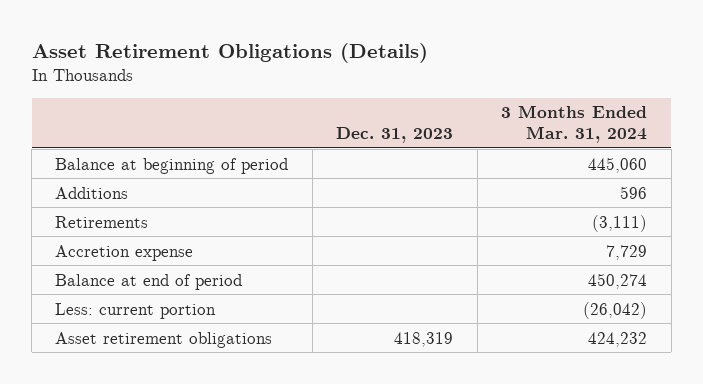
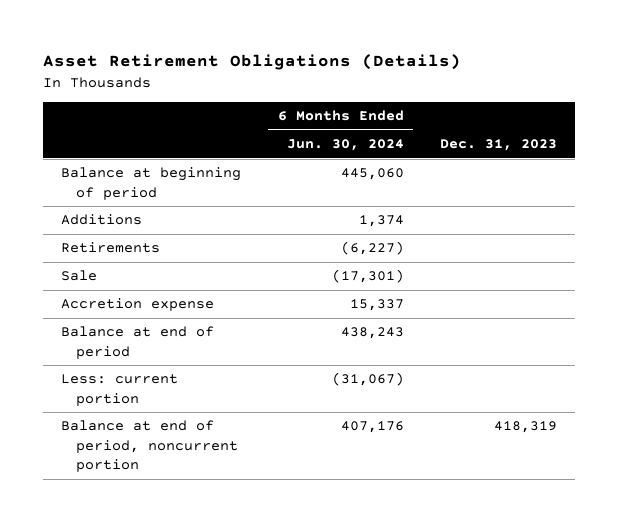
- | Dec. 31, 2023 | 3 Months Ended Mar. 31, 2024
+ | 6 Months Ended Jun. 30, 2024 | Dec. 31, 2023
+ Sale | (17,301) |
- Asset retirement obligations | 418,319 | 424,232
+ Balance at end of period, noncurrent portion | 407,176 | 418,319

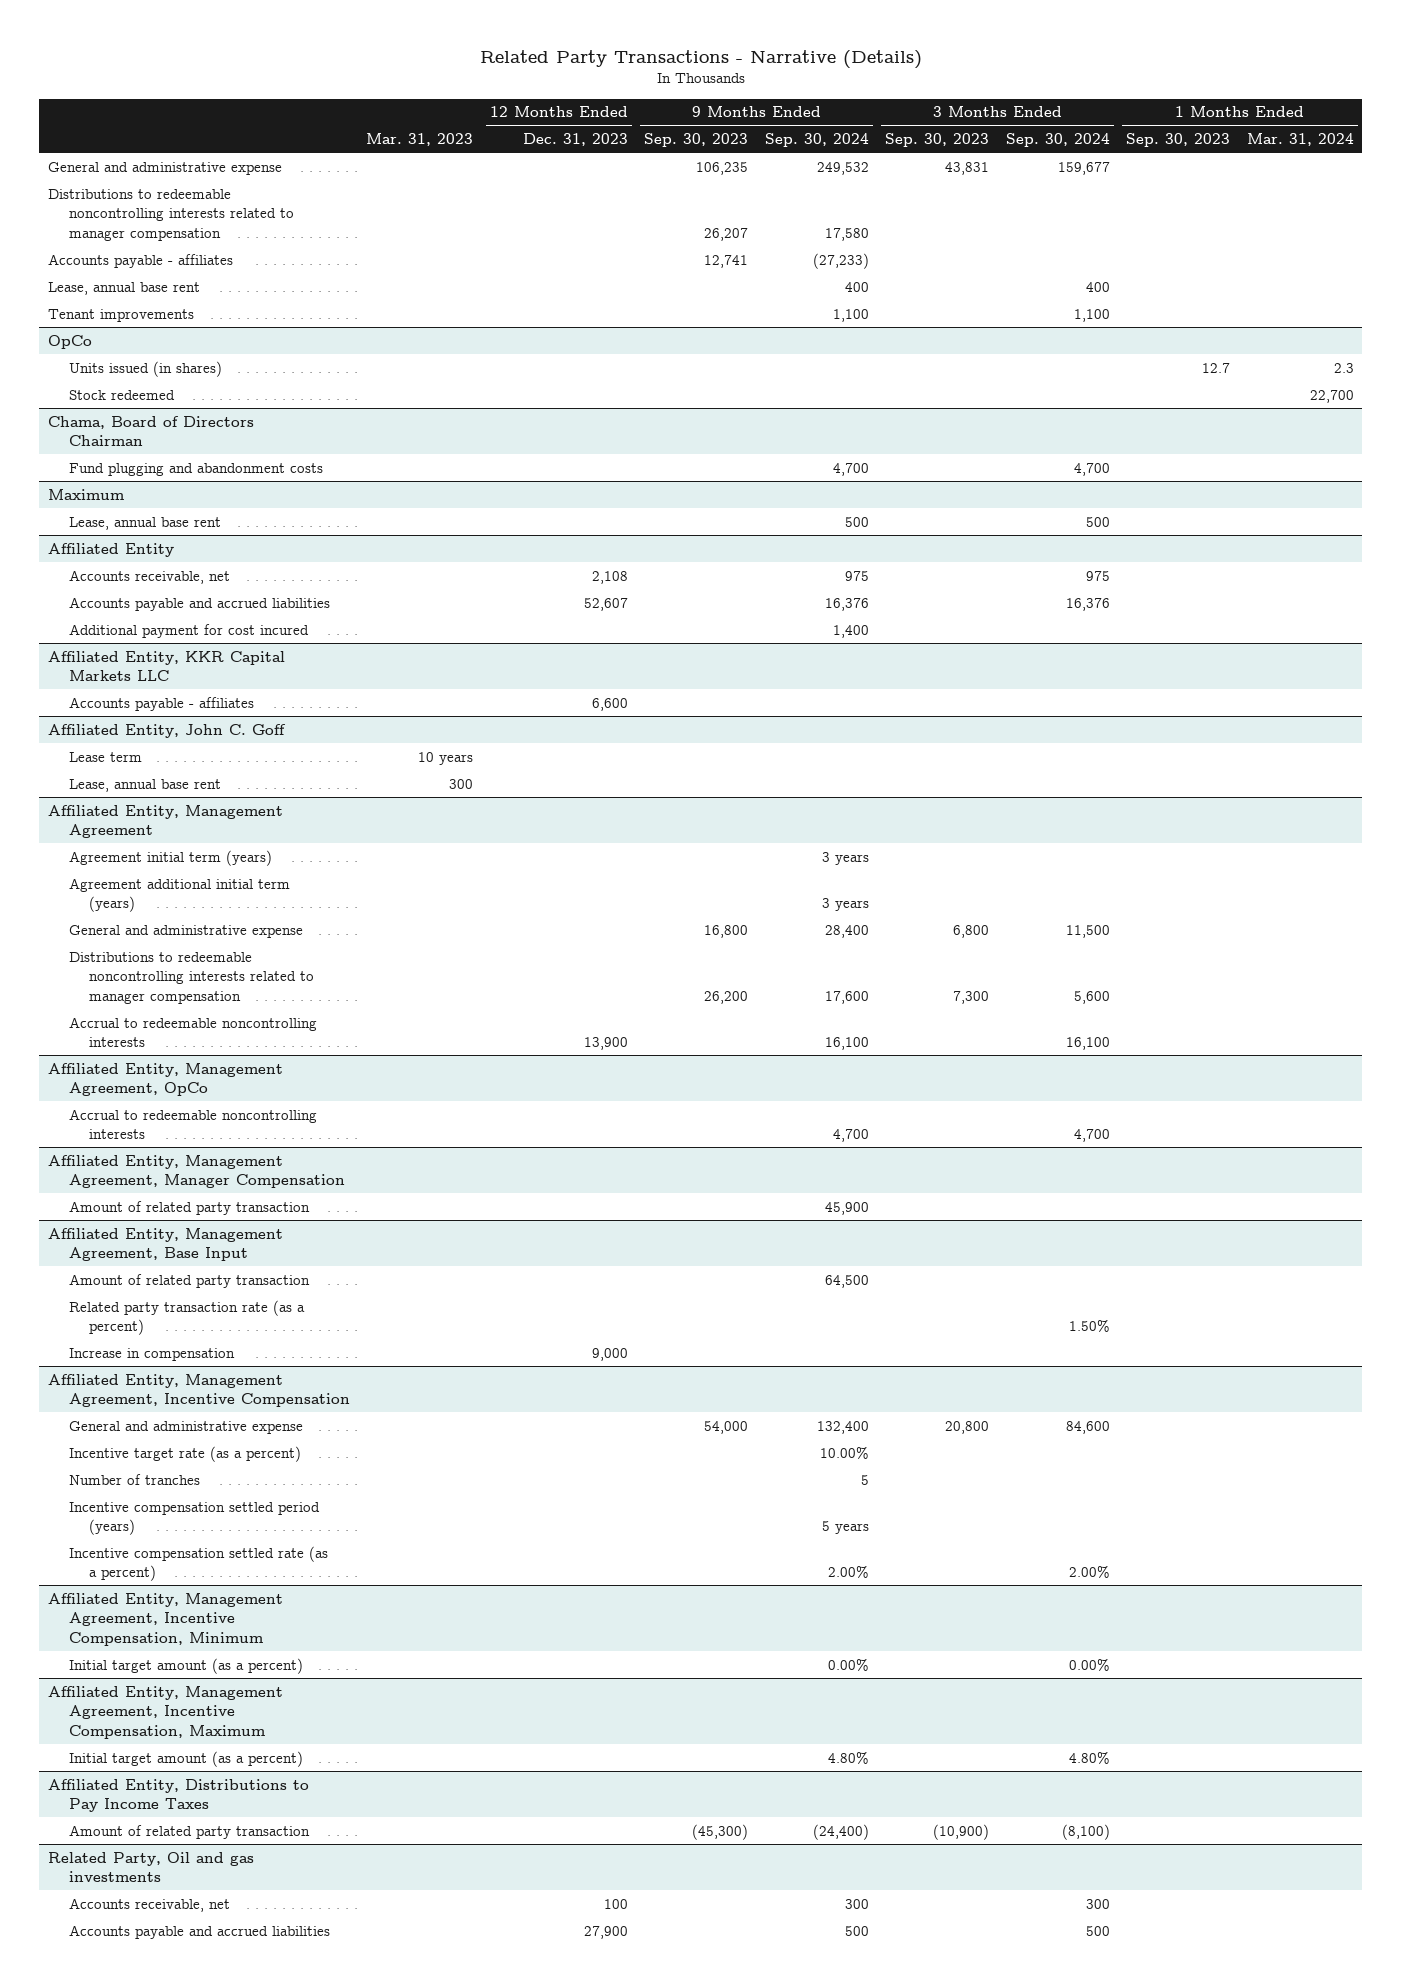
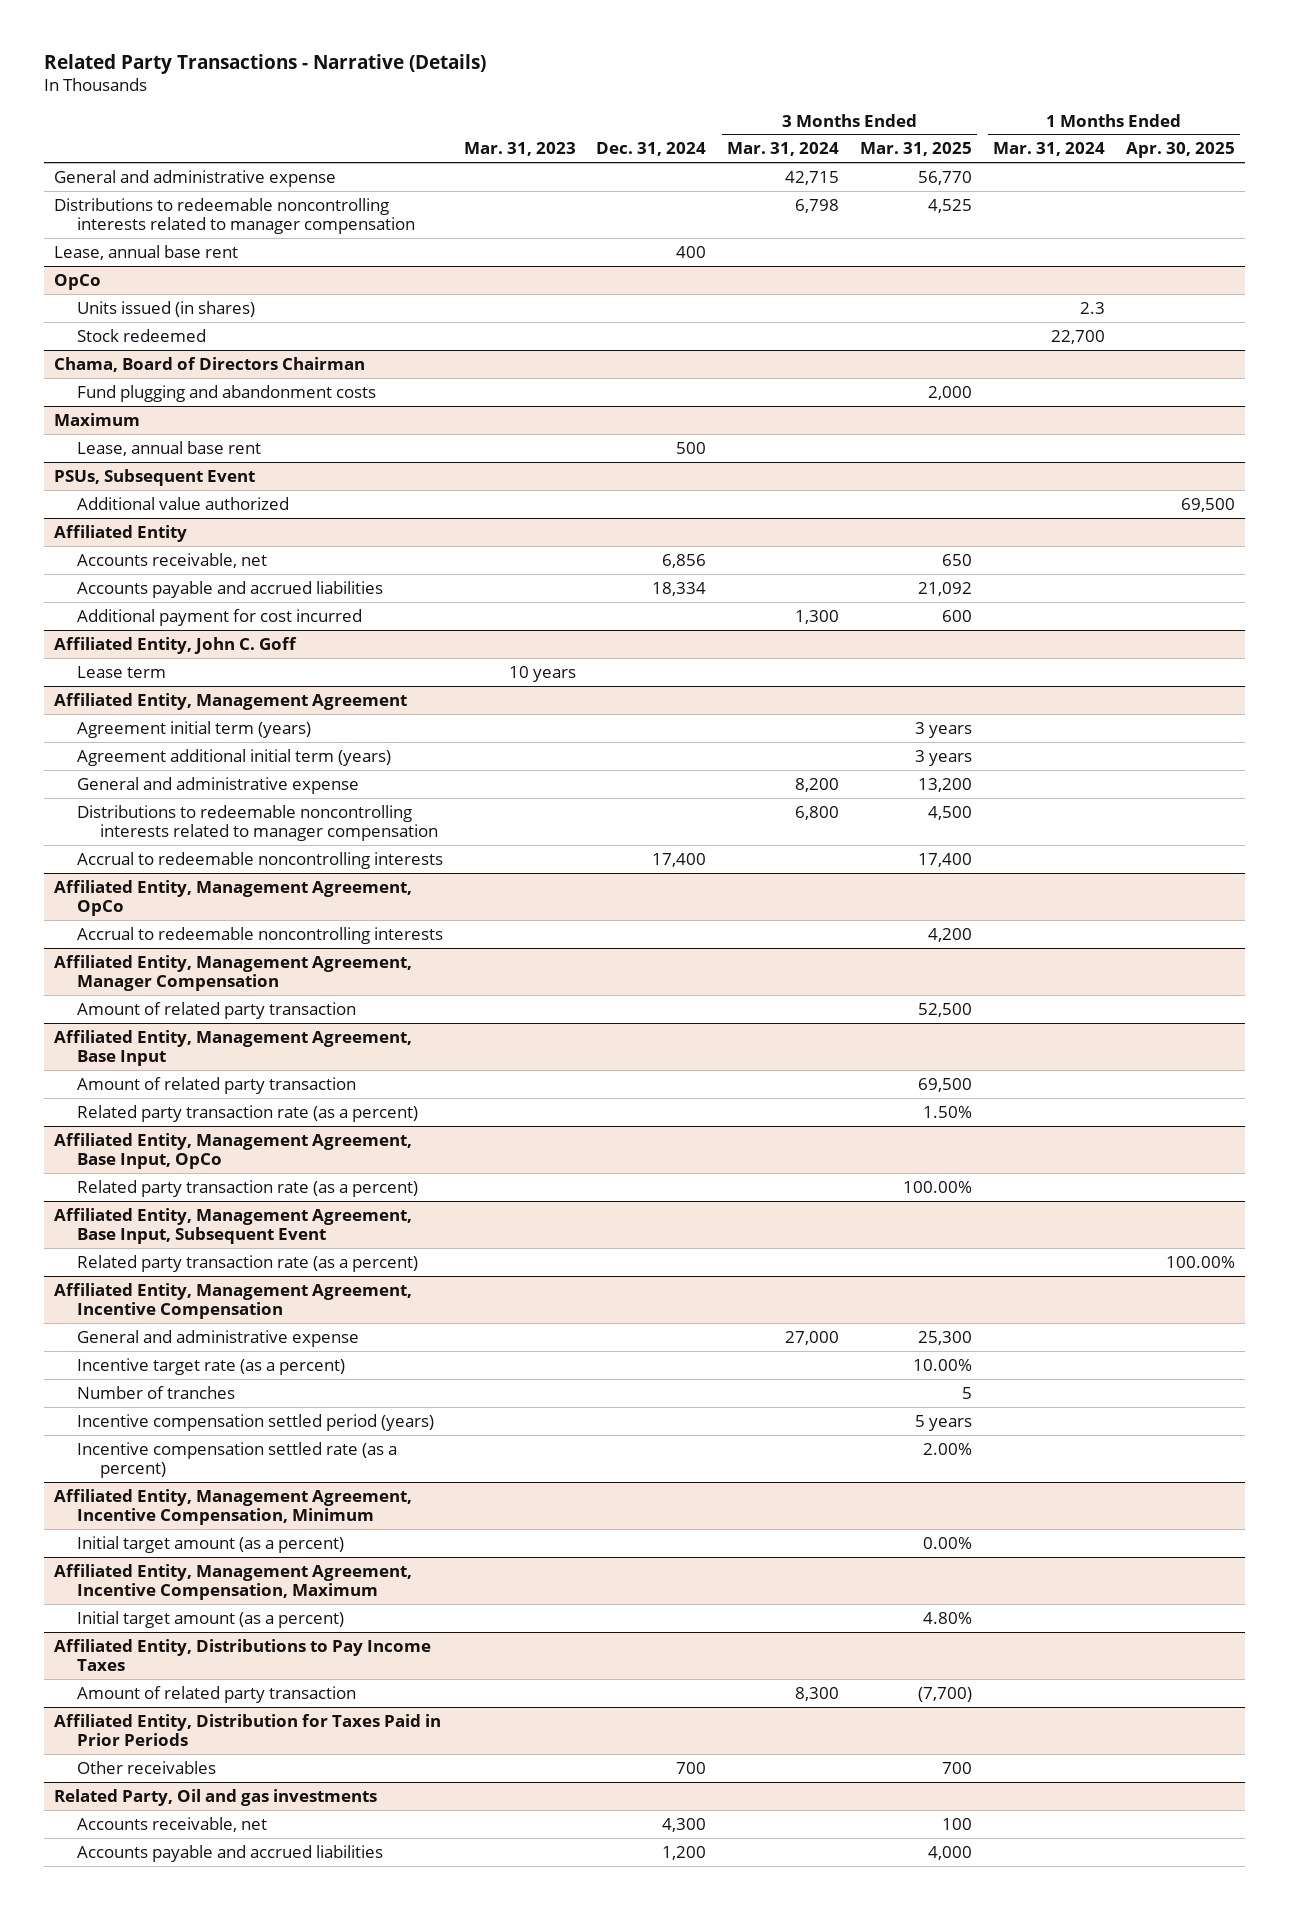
- | Mar. 31, 2023 | 12 Months Ended Dec. 31, 2023 | 9 Months Ended Sep. 30, 2023 | 9 Months Ended Sep. 30, 2024 | 3 Months Ended Sep. 30, 2023 | 3 Months Ended Sep. 30, 2024 | 1 Months Ended Sep. 30, 2023 | 1 Months Ended Mar. 31, 2024
+ | Mar. 31, 2023 | Dec. 31, 2024 | 3 Months Ended Mar. 31, 2024 | 3 Months Ended Mar. 31, 2025 | 1 Months Ended Mar. 31, 2024 | 1 Months Ended Apr. 30, 2025
- Accounts payable - affiliates | | | 12,741 | (27,233) | | | |
- Tenant improvements | | | | 1,100 | | 1,100 | |
+ PSUs, Subsequent Event
+ Additional value authorized | | | | | | 69,500
@ Affiliated Entity
- Additional payment for cost incured | | | | 1,400 | | | |
- Affiliated Entity, KKR Capital Markets LLC
- Accounts payable - affiliates | | 6,600 | | | | | |
@ Affiliated Entity
+ Additional payment for cost incurred | | | 1,300 | 600 | |
@ Affiliated Entity, John C. Goff
- Lease, annual base rent | 300 | | | | | | |
@ Affiliated Entity, Management Agreement, Base Input
- Increase in compensation | | 9,000 | | | | | |
+ Affiliated Entity, Management Agreement, Base Input, OpCo
+ Related party transaction rate (as a percent) | | | | 100.00% | |
+ Affiliated Entity, Management Agreement, Base Input, Subsequent Event
+ Related party transaction rate (as a percent) | | | | | | 100.00%
+ Affiliated Entity, Distribution for Taxes Paid in Prior Periods
+ Other receivables | | 700 | | 700 | |

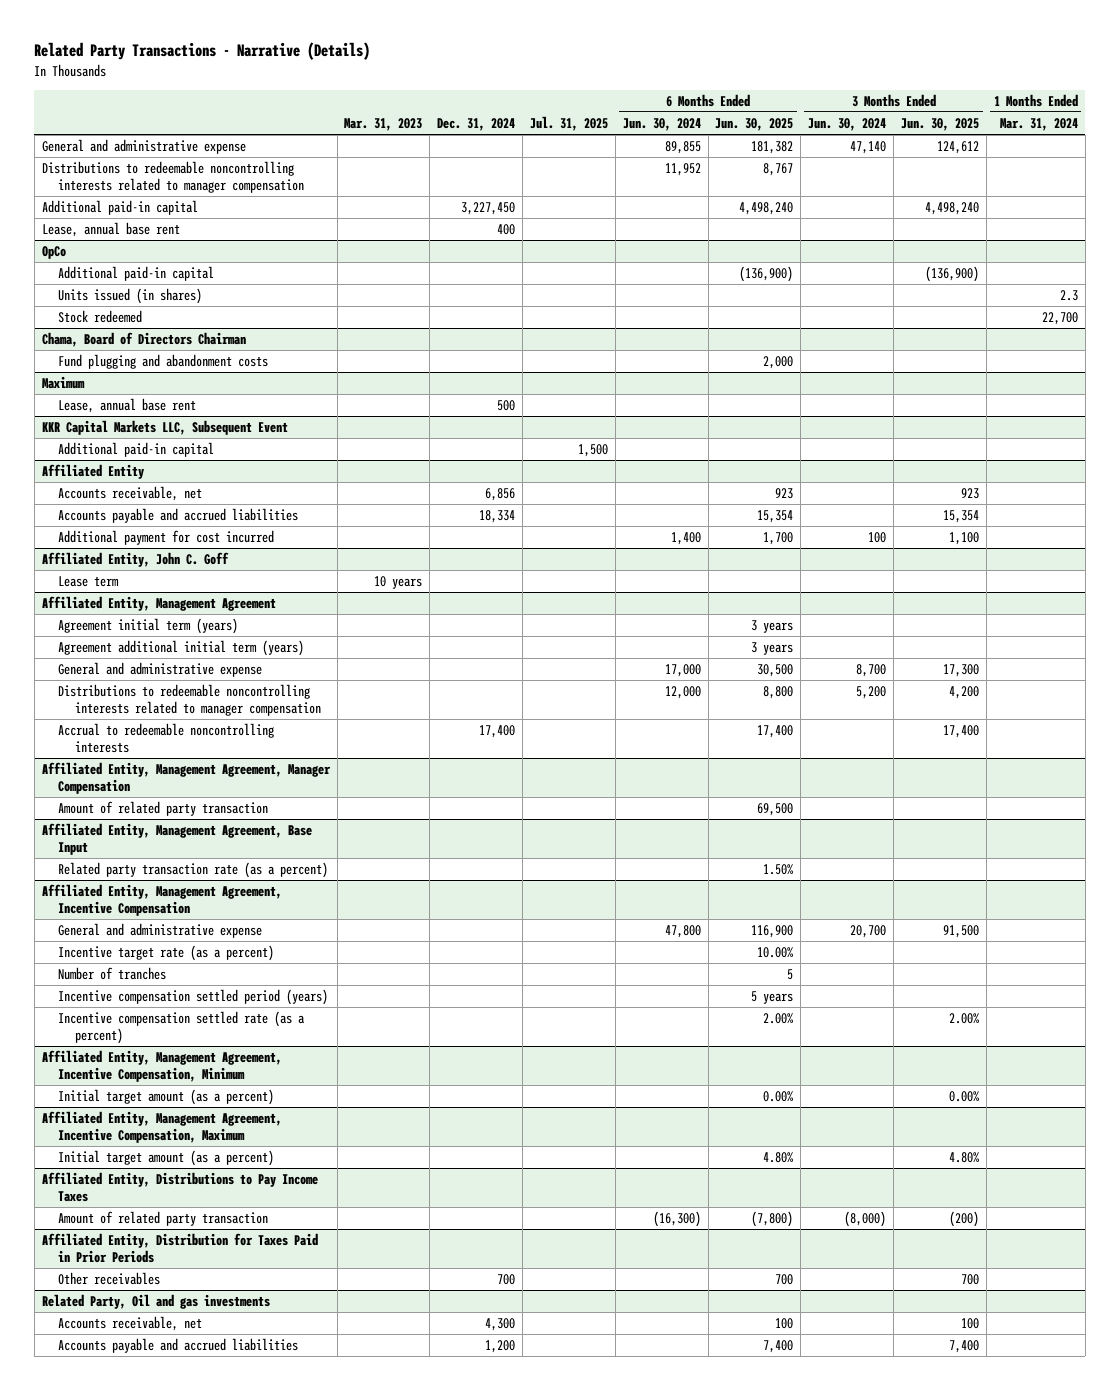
- | Mar. 31, 2023 | Dec. 31, 2024 | 3 Months Ended Mar. 31, 2024 | 3 Months Ended Mar. 31, 2025 | 1 Months Ended Mar. 31, 2024 | 1 Months Ended Apr. 30, 2025
+ | Mar. 31, 2023 | Dec. 31, 2024 | Jul. 31, 2025 | 6 Months Ended Jun. 30, 2024 | 6 Months Ended Jun. 30, 2025 | 3 Months Ended Jun. 30, 2024 | 3 Months Ended Jun. 30, 2025 | 1 Months Ended Mar. 31, 2024
+ Additional paid-in capital | | 3,227,450 | | | 4,498,240 | | 4,498,240 |
@ OpCo
+ Additional paid-in capital | | | | | (136,900) | | (136,900) |
- PSUs, Subsequent Event
- Additional value authorized | | | | | | 69,500
+ KKR Capital Markets LLC, Subsequent Event
+ Additional paid-in capital | | | 1,500 | | | | |
- Affiliated Entity, Management Agreement, OpCo
- Accrual to redeemable noncontrolling interests | | | | 4,200 | |
@ Affiliated Entity, Management Agreement, Base Input
- Amount of related party transaction | | | | 69,500 | |
- Affiliated Entity, Management Agreement, Base Input, OpCo
- Related party transaction rate (as a percent) | | | | 100.00% | |
- Affiliated Entity, Management Agreement, Base Input, Subsequent Event
- Related party transaction rate (as a percent) | | | | | | 100.00%

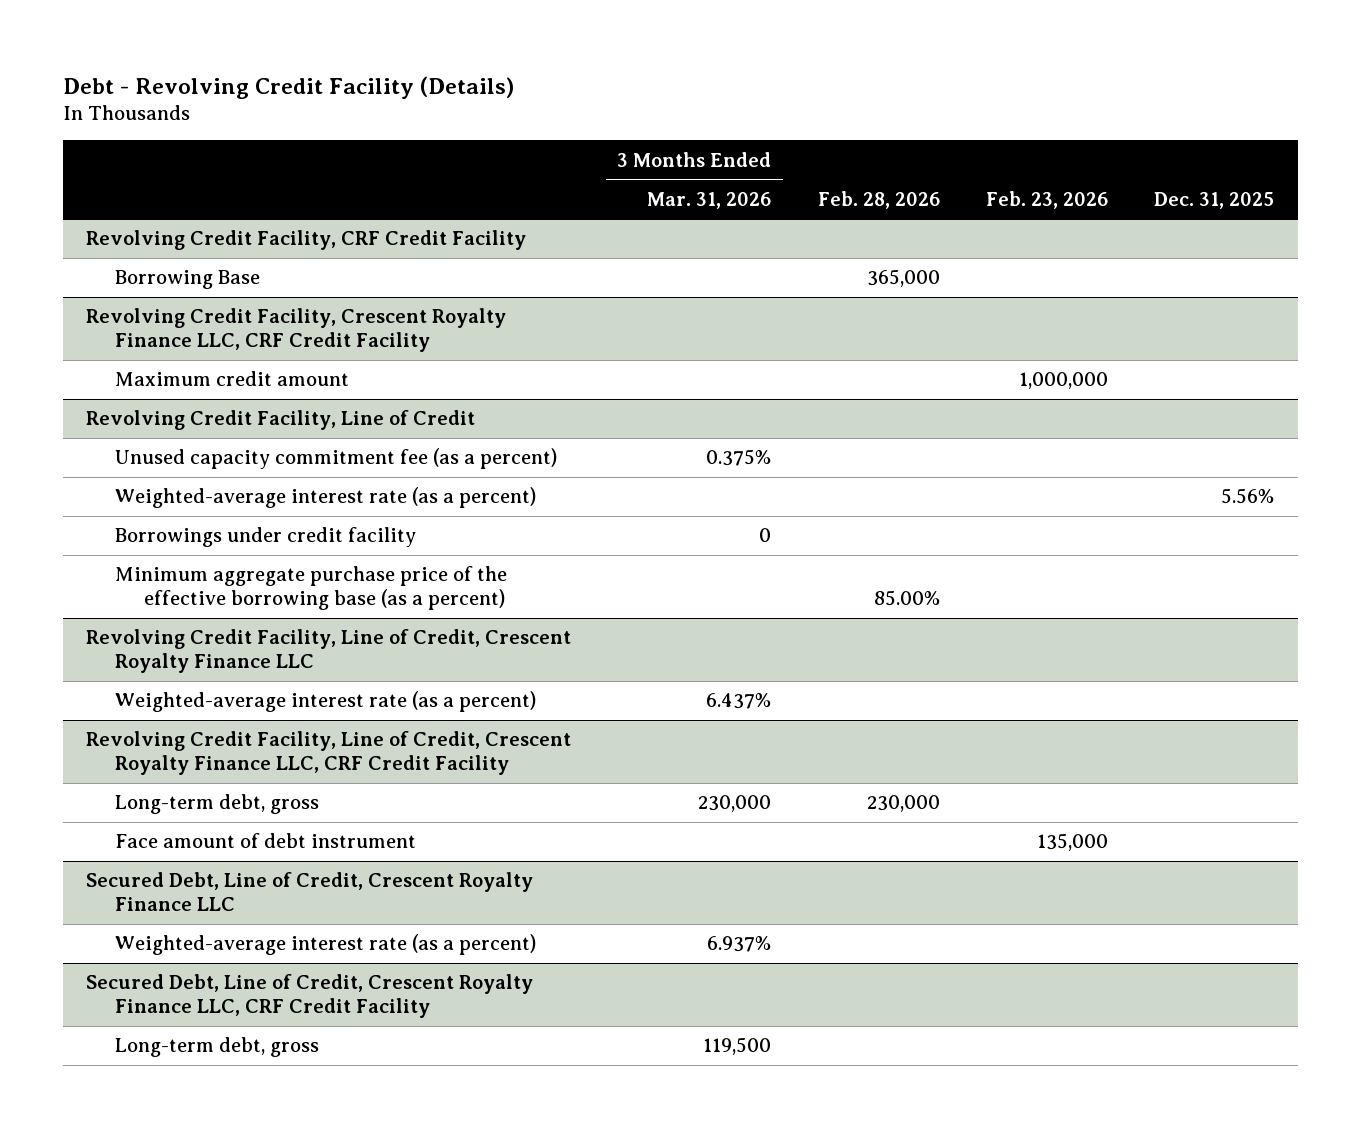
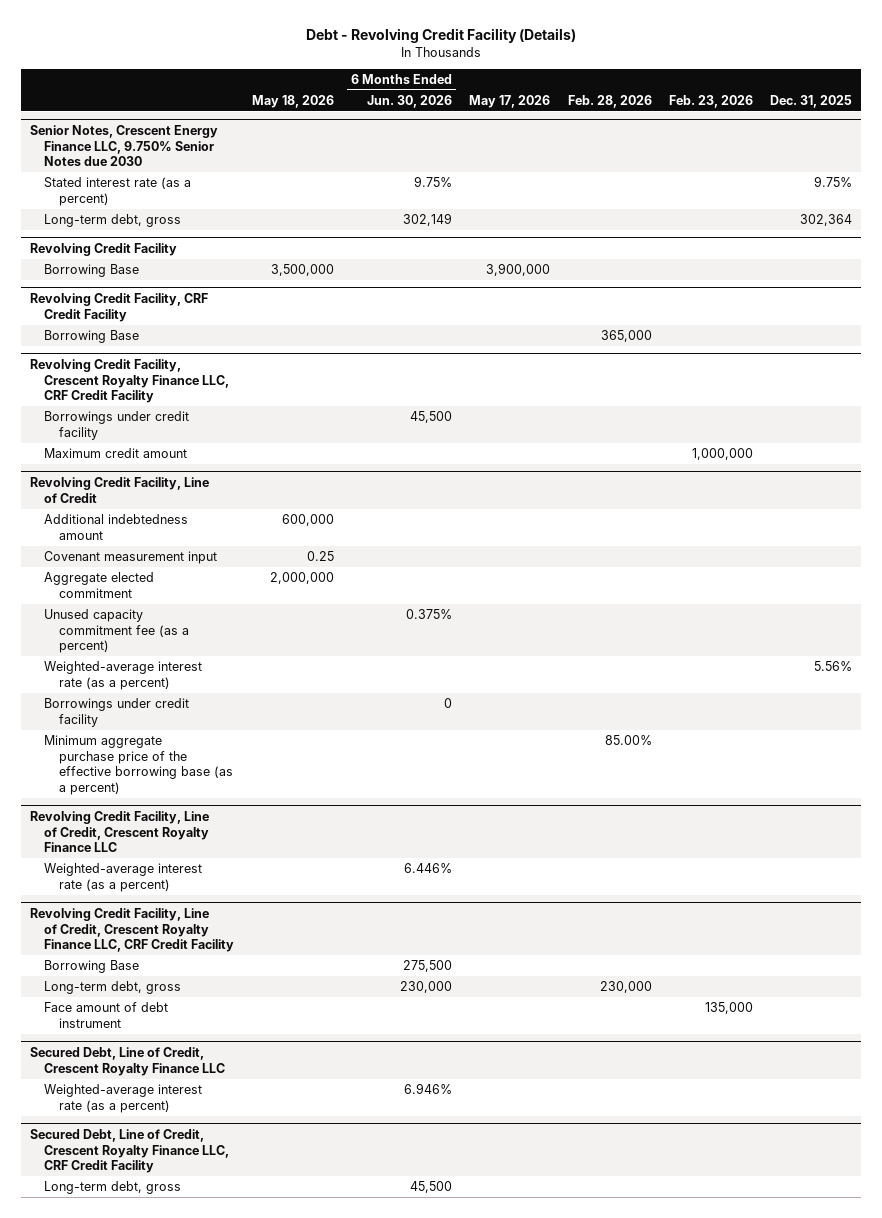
- | 3 Months Ended Mar. 31, 2026 | Feb. 28, 2026 | Feb. 23, 2026 | Dec. 31, 2025
+ | May 18, 2026 | 6 Months Ended Jun. 30, 2026 | May 17, 2026 | Feb. 28, 2026 | Feb. 23, 2026 | Dec. 31, 2025
+ Senior Notes, Crescent Energy Finance LLC, 9.750% Senior Notes due 2030
+ Stated interest rate (as a percent) | | 9.75% | | | | 9.75%
+ Long-term debt, gross | | 302,149 | | | | 302,364
+ Revolving Credit Facility
+ Borrowing Base | 3,500,000 | | 3,900,000 | | |
@ Revolving Credit Facility, Crescent Royalty Finance LLC, CRF Credit Facility
+ Borrowings under credit facility | | 45,500 | | | |
@ Revolving Credit Facility, Line of Credit
+ Additional indebtedness amount | 600,000 | | | | |
+ Covenant measurement input | 0.25 | | | | |
+ Aggregate elected commitment | 2,000,000 | | | | |
@ Revolving Credit Facility, Line of Credit, Crescent Royalty Finance LLC, CRF Credit Facility
+ Borrowing Base | | 275,500 | | | |

